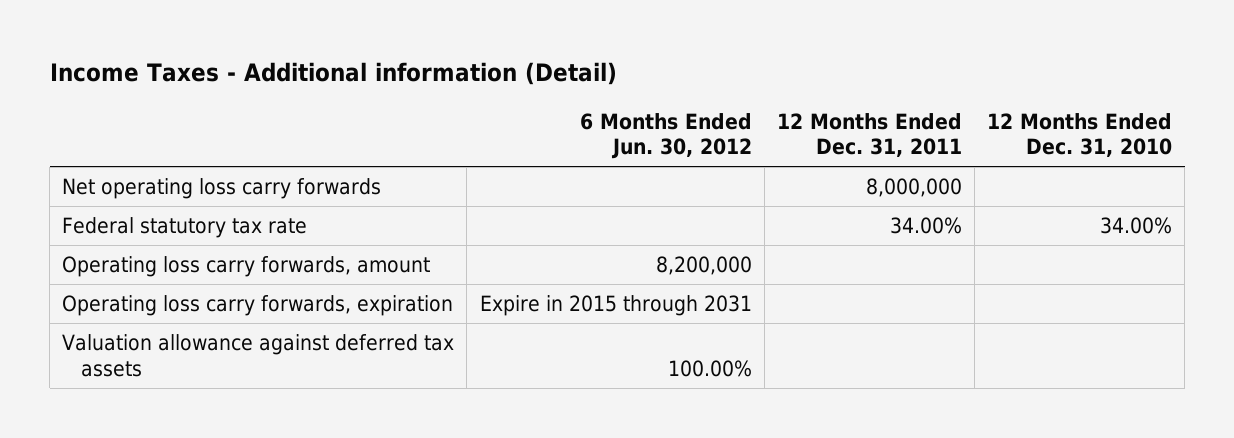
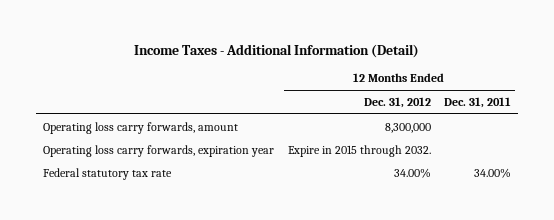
- Income Taxes - Additional information (Detail)
+ Income Taxes - Additional Information (Detail)
- | 6 Months Ended Jun. 30, 2012 | 12 Months Ended Dec. 31, 2011 | 12 Months Ended Dec. 31, 2010
+ | 12 Months Ended Dec. 31, 2012 | 12 Months Ended Dec. 31, 2011
- Net operating loss carry forwards | | 8,000,000 |
- Operating loss carry forwards, expiration | Expire in 2015 through 2031 | |
- Valuation allowance against deferred tax assets | 100.00% | |
+ Operating loss carry forwards, expiration year | Expire in 2015 through 2032. |
moved down: Federal statutory tax rate | 34.00% | 34.00%

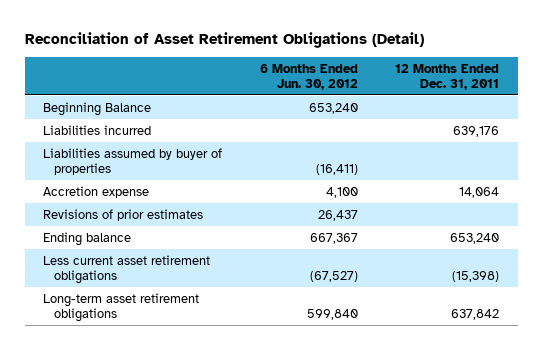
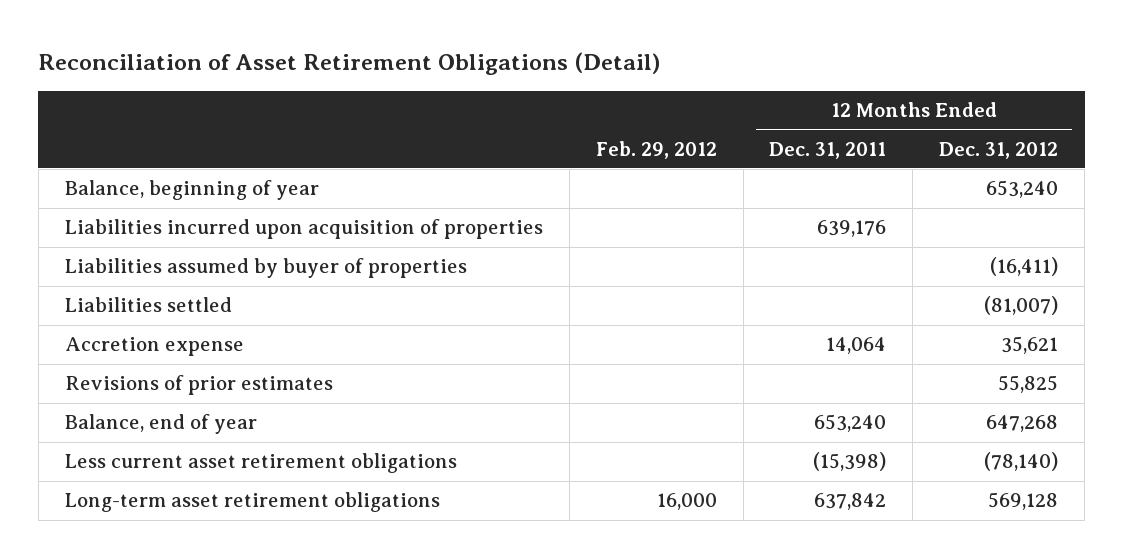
- | 6 Months Ended Jun. 30, 2012 | 12 Months Ended Dec. 31, 2011
+ | Feb. 29, 2012 | 12 Months Ended Dec. 31, 2011 | 12 Months Ended Dec. 31, 2012
- Beginning Balance | 653,240 |
- Liabilities incurred | | 639,176
+ Balance, beginning of year | | | 653,240
+ Liabilities incurred upon acquisition of properties | | 639,176 |
+ Liabilities settled | | | (81,007)
- Ending balance | 667,367 | 653,240
+ Balance, end of year | | 653,240 | 647,268

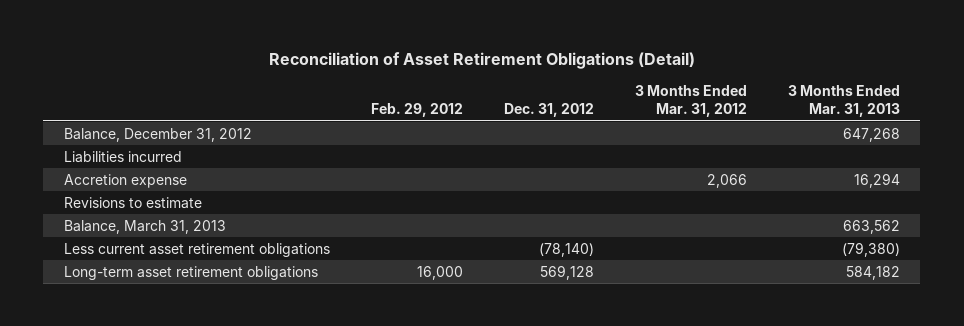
- | Feb. 29, 2012 | 12 Months Ended Dec. 31, 2011 | 12 Months Ended Dec. 31, 2012
+ | Feb. 29, 2012 | Dec. 31, 2012 | 3 Months Ended Mar. 31, 2012 | 3 Months Ended Mar. 31, 2013
- Balance, beginning of year | | | 653,240
- Liabilities incurred upon acquisition of properties | | 639,176 |
- Liabilities assumed by buyer of properties | | | (16,411)
- Liabilities settled | | | (81,007)
+ Balance, December 31, 2012 | | | | 647,268
+ Liabilities incurred
- Revisions of prior estimates | | | 55,825
- Balance, end of year | | 653,240 | 647,268
+ Revisions to estimate
+ Balance, March 31, 2013 | | | | 663,562

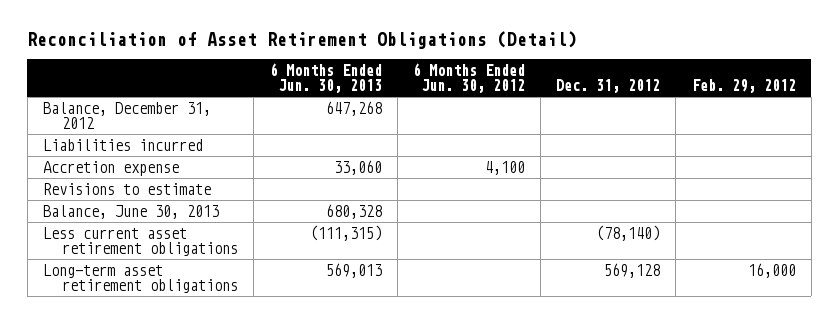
- | Feb. 29, 2012 | Dec. 31, 2012 | 3 Months Ended Mar. 31, 2012 | 3 Months Ended Mar. 31, 2013
+ | 6 Months Ended Jun. 30, 2013 | 6 Months Ended Jun. 30, 2012 | Dec. 31, 2012 | Feb. 29, 2012
- Balance, March 31, 2013 | | | | 663,562
+ Balance, June 30, 2013 | 680,328 | | |

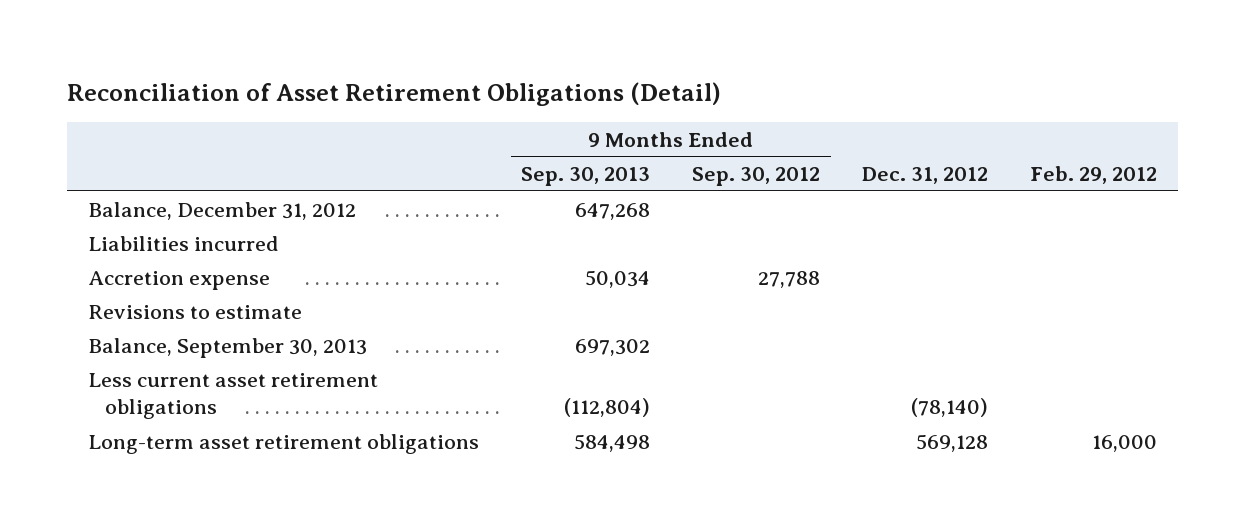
- | 6 Months Ended Jun. 30, 2013 | 6 Months Ended Jun. 30, 2012 | Dec. 31, 2012 | Feb. 29, 2012
+ | 9 Months Ended Sep. 30, 2013 | 9 Months Ended Sep. 30, 2012 | Dec. 31, 2012 | Feb. 29, 2012
- Balance, June 30, 2013 | 680,328 | | |
+ Balance, September 30, 2013 | 697,302 | | |

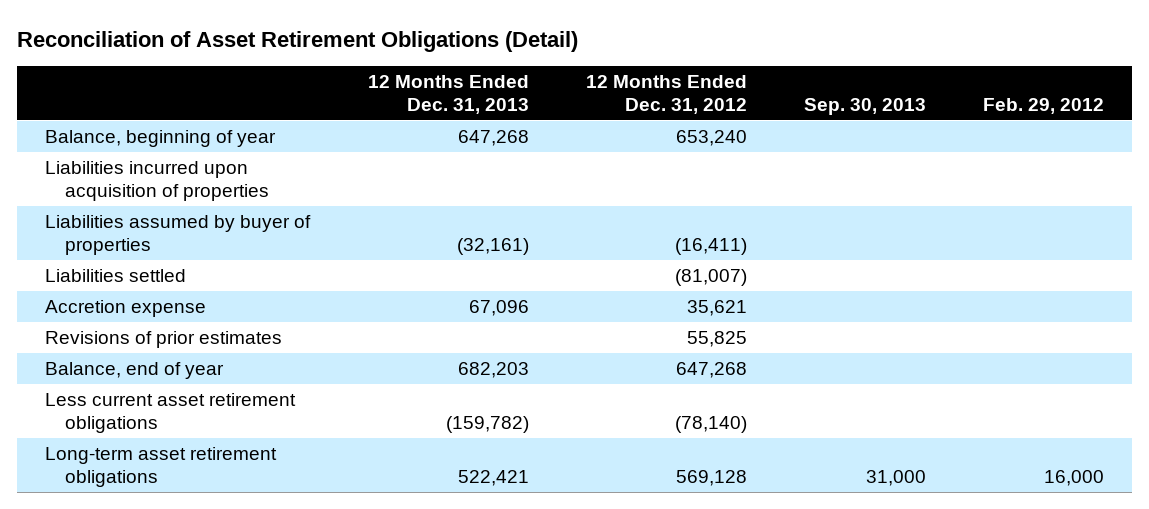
- | 9 Months Ended Sep. 30, 2013 | 9 Months Ended Sep. 30, 2012 | Dec. 31, 2012 | Feb. 29, 2012
+ | 12 Months Ended Dec. 31, 2013 | 12 Months Ended Dec. 31, 2012 | Sep. 30, 2013 | Feb. 29, 2012
- Balance, December 31, 2012 | 647,268 | | |
- Liabilities incurred
+ Balance, beginning of year | 647,268 | 653,240 | |
+ Liabilities incurred upon acquisition of properties
+ Liabilities assumed by buyer of properties | (32,161) | (16,411) | |
+ Liabilities settled | | (81,007) | |
- Revisions to estimate
- Balance, September 30, 2013 | 697,302 | | |
+ Revisions of prior estimates | | 55,825 | |
+ Balance, end of year | 682,203 | 647,268 | |

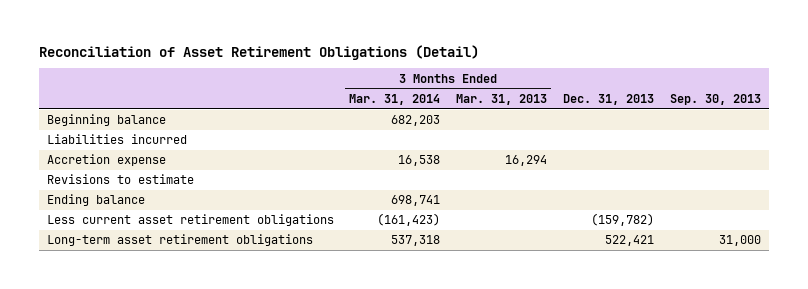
- | 12 Months Ended Dec. 31, 2013 | 12 Months Ended Dec. 31, 2012 | Sep. 30, 2013 | Feb. 29, 2012
+ | 3 Months Ended Mar. 31, 2014 | 3 Months Ended Mar. 31, 2013 | Dec. 31, 2013 | Sep. 30, 2013
- Balance, beginning of year | 647,268 | 653,240 | |
- Liabilities incurred upon acquisition of properties
- Liabilities assumed by buyer of properties | (32,161) | (16,411) | |
- Liabilities settled | | (81,007) | |
+ Beginning balance | 682,203 | | |
+ Liabilities incurred
- Revisions of prior estimates | | 55,825 | |
- Balance, end of year | 682,203 | 647,268 | |
+ Revisions to estimate
+ Ending balance | 698,741 | | |

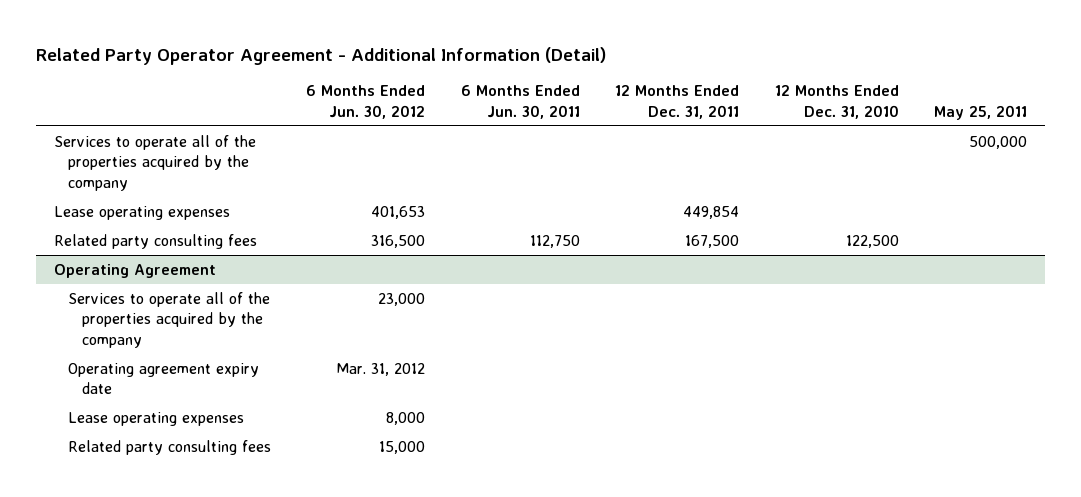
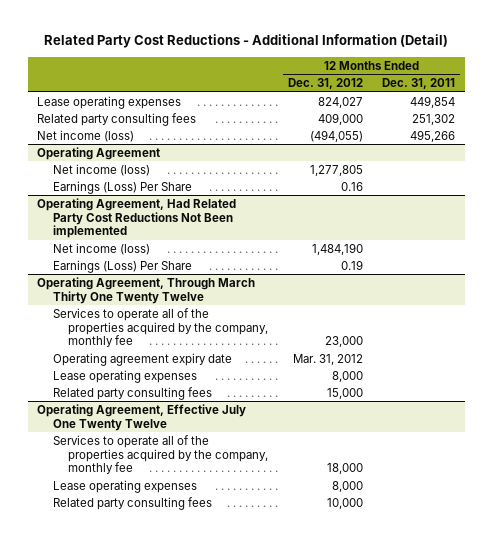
- Related Party Operator Agreement - Additional Information (Detail)
+ Related Party Cost Reductions - Additional Information (Detail)
- | 6 Months Ended Jun. 30, 2012 | 6 Months Ended Jun. 30, 2011 | 12 Months Ended Dec. 31, 2011 | 12 Months Ended Dec. 31, 2010 | May 25, 2011
+ | 12 Months Ended Dec. 31, 2012 | 12 Months Ended Dec. 31, 2011
- Services to operate all of the properties acquired by the company | | | | | 500,000
- Related party consulting fees | 316,500 | 112,750 | 167,500 | 122,500 |
+ Related party consulting fees | 409,000 | 251,302
+ Net income (loss) | (494,055) | 495,266
@ Operating Agreement
- Services to operate all of the properties acquired by the company | 23,000 | | | |
- Operating agreement expiry date | Mar. 31, 2012 | | | |
- Lease operating expenses | 8,000 | | | |
- Related party consulting fees | 15,000 | | | |
+ Net income (loss) | 1,277,805 |
+ Earnings (Loss) Per Share | 0.16 |
+ Operating Agreement, Had Related Party Cost Reductions Not Been implemented
+ Net income (loss) | 1,484,190 |
+ Earnings (Loss) Per Share | 0.19 |
+ Operating Agreement, Through March Thirty One Twenty Twelve
+ Services to operate all of the properties acquired by the company, monthly fee | 23,000 |
+ Operating agreement expiry date | Mar. 31, 2012 |
+ Lease operating expenses | 8,000 |
+ Related party consulting fees | 15,000 |
+ Operating Agreement, Effective July One Twenty Twelve
+ Services to operate all of the properties acquired by the company, monthly fee | 18,000 |
+ Lease operating expenses | 8,000 |
+ Related party consulting fees | 10,000 |

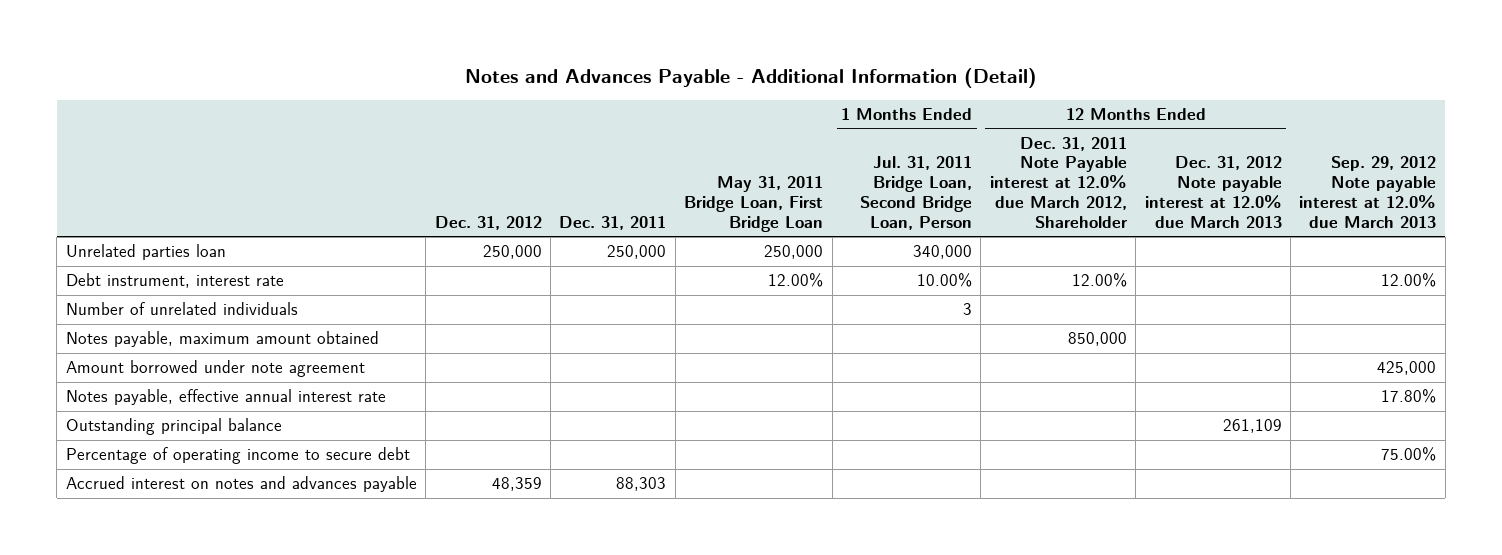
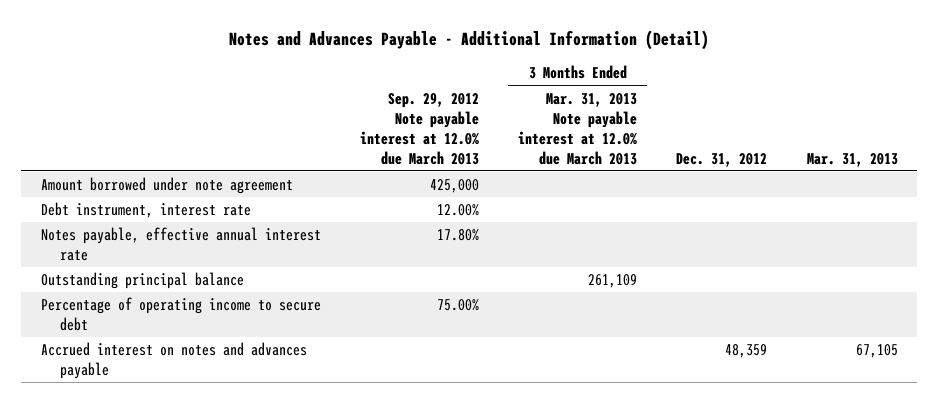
- | Dec. 31, 2012 | Dec. 31, 2011 | May 31, 2011 Bridge Loan, First Bridge Loan | 1 Months Ended Jul. 31, 2011 Bridge Loan, Second Bridge Loan, Person | 12 Months Ended Dec. 31, 2011 Note Payable interest at 12.0% due March 2012, Shareholder | 12 Months Ended Dec. 31, 2012 Note payable interest at 12.0% due March 2013 | Sep. 29, 2012 Note payable interest at 12.0% due March 2013
+ | Sep. 29, 2012 Note payable interest at 12.0% due March 2013 | 3 Months Ended Mar. 31, 2013 Note payable interest at 12.0% due March 2013 | Dec. 31, 2012 | Mar. 31, 2013
- Unrelated parties loan | 250,000 | 250,000 | 250,000 | 340,000 | | |
- Number of unrelated individuals | | | | 3 | | |
- Notes payable, maximum amount obtained | | | | | 850,000 | |
moved down: Debt instrument, interest rate | 12.00% | | |

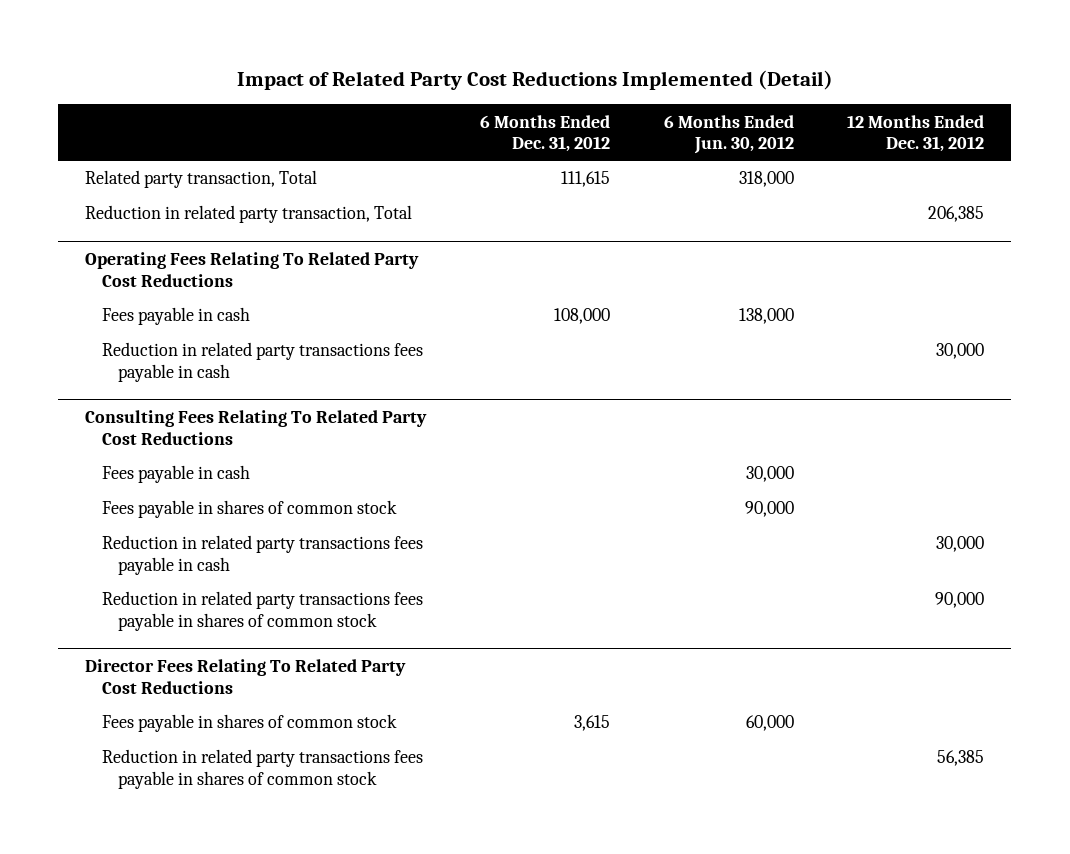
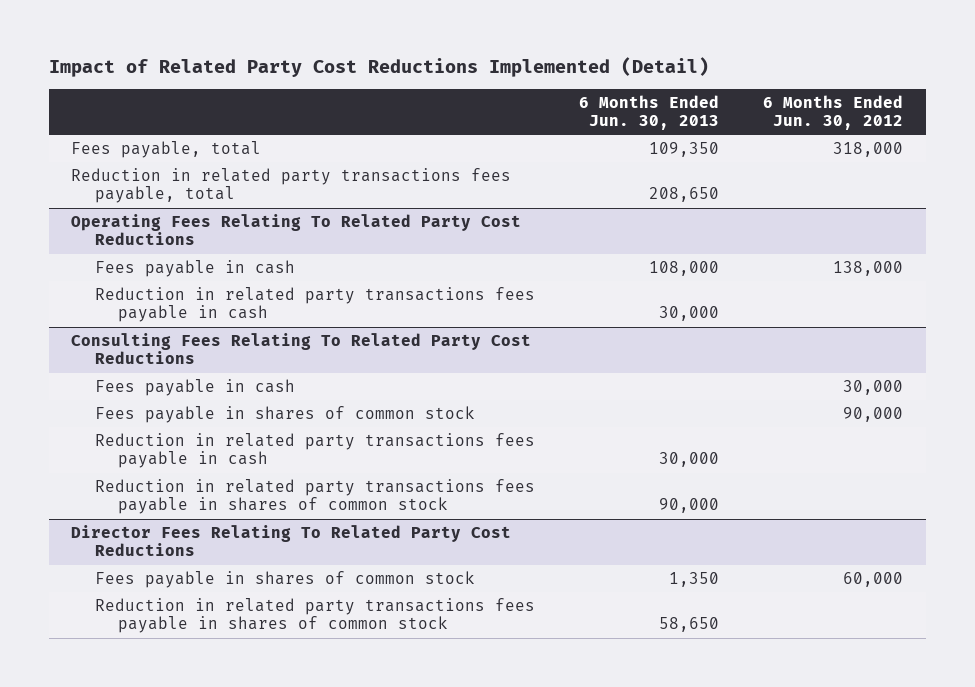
- | 6 Months Ended Dec. 31, 2012 | 6 Months Ended Jun. 30, 2012 | 12 Months Ended Dec. 31, 2012
+ | 6 Months Ended Jun. 30, 2013 | 6 Months Ended Jun. 30, 2012
- Related party transaction, Total | 111,615 | 318,000 |
- Reduction in related party transaction, Total | | | 206,385
+ Fees payable, total | 109,350 | 318,000
+ Reduction in related party transactions fees payable, total | 208,650 |

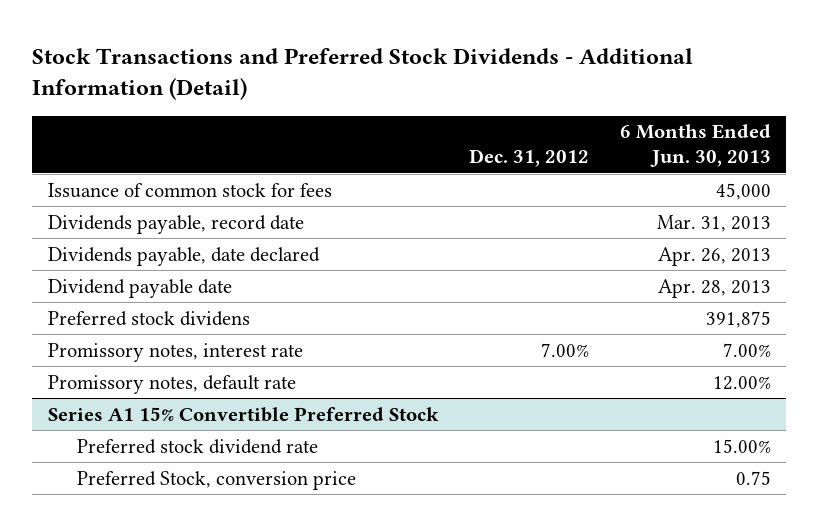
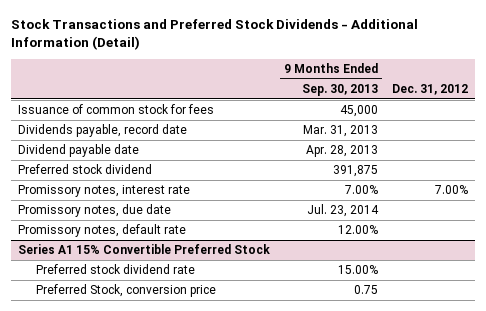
- | Dec. 31, 2012 | 6 Months Ended Jun. 30, 2013
+ | 9 Months Ended Sep. 30, 2013 | Dec. 31, 2012
- Dividends payable, date declared | | Apr. 26, 2013
- Preferred stock dividens | | 391,875
+ Preferred stock dividend | 391,875 |
+ Promissory notes, due date | Jul. 23, 2014 |

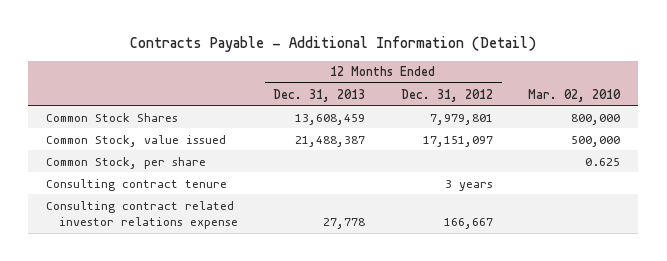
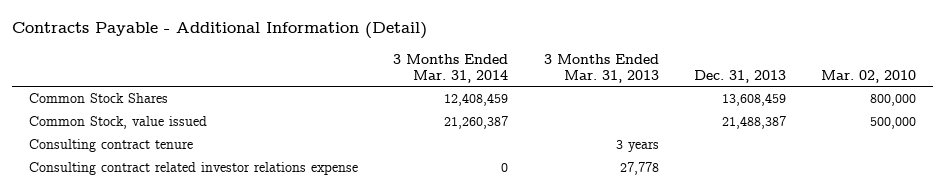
- | 12 Months Ended Dec. 31, 2013 | 12 Months Ended Dec. 31, 2012 | Mar. 02, 2010
+ | 3 Months Ended Mar. 31, 2014 | 3 Months Ended Mar. 31, 2013 | Dec. 31, 2013 | Mar. 02, 2010
- Common Stock, per share | | | 0.625

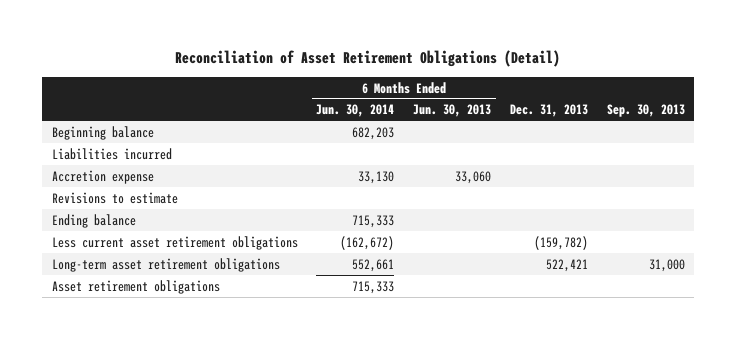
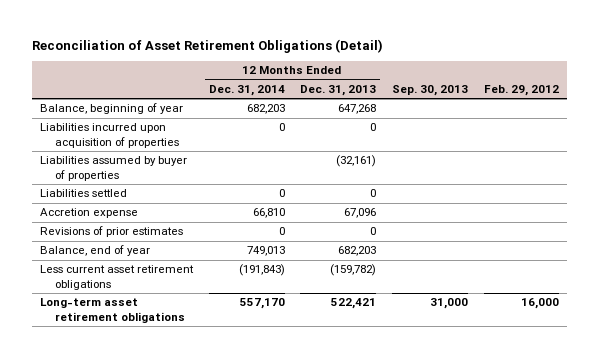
- | 6 Months Ended Jun. 30, 2014 | 6 Months Ended Jun. 30, 2013 | Dec. 31, 2013 | Sep. 30, 2013
+ | 12 Months Ended Dec. 31, 2014 | 12 Months Ended Dec. 31, 2013 | Sep. 30, 2013 | Feb. 29, 2012
- Beginning balance | 682,203 | | |
- Liabilities incurred
+ Balance, beginning of year | 682,203 | 647,268 | |
+ Liabilities incurred upon acquisition of properties | 0 | 0 | |
+ Liabilities assumed by buyer of properties | | (32,161) | |
+ Liabilities settled | 0 | 0 | |
- Revisions to estimate
- Ending balance | 715,333 | | |
+ Revisions of prior estimates | 0 | 0 | |
+ Balance, end of year | 749,013 | 682,203 | |
- Asset retirement obligations | 715,333 | | |

